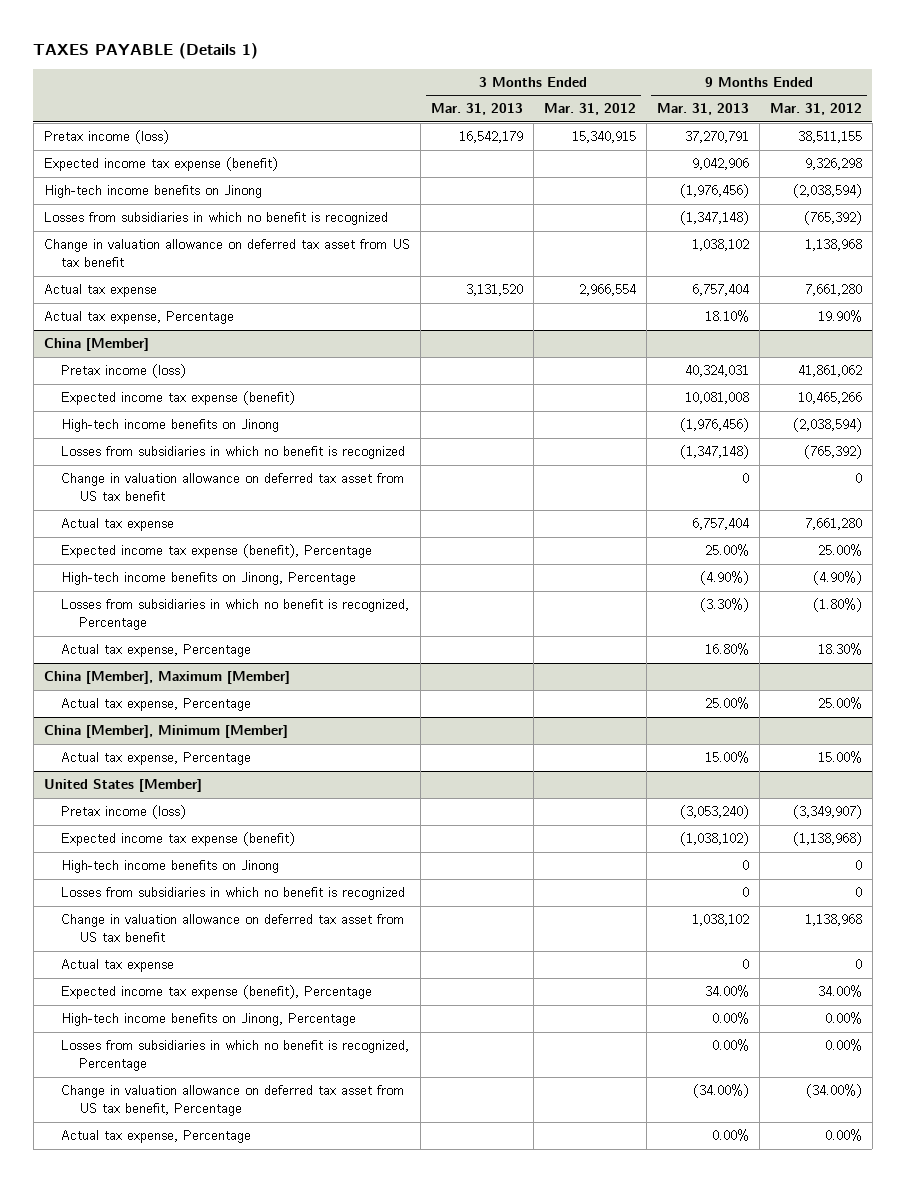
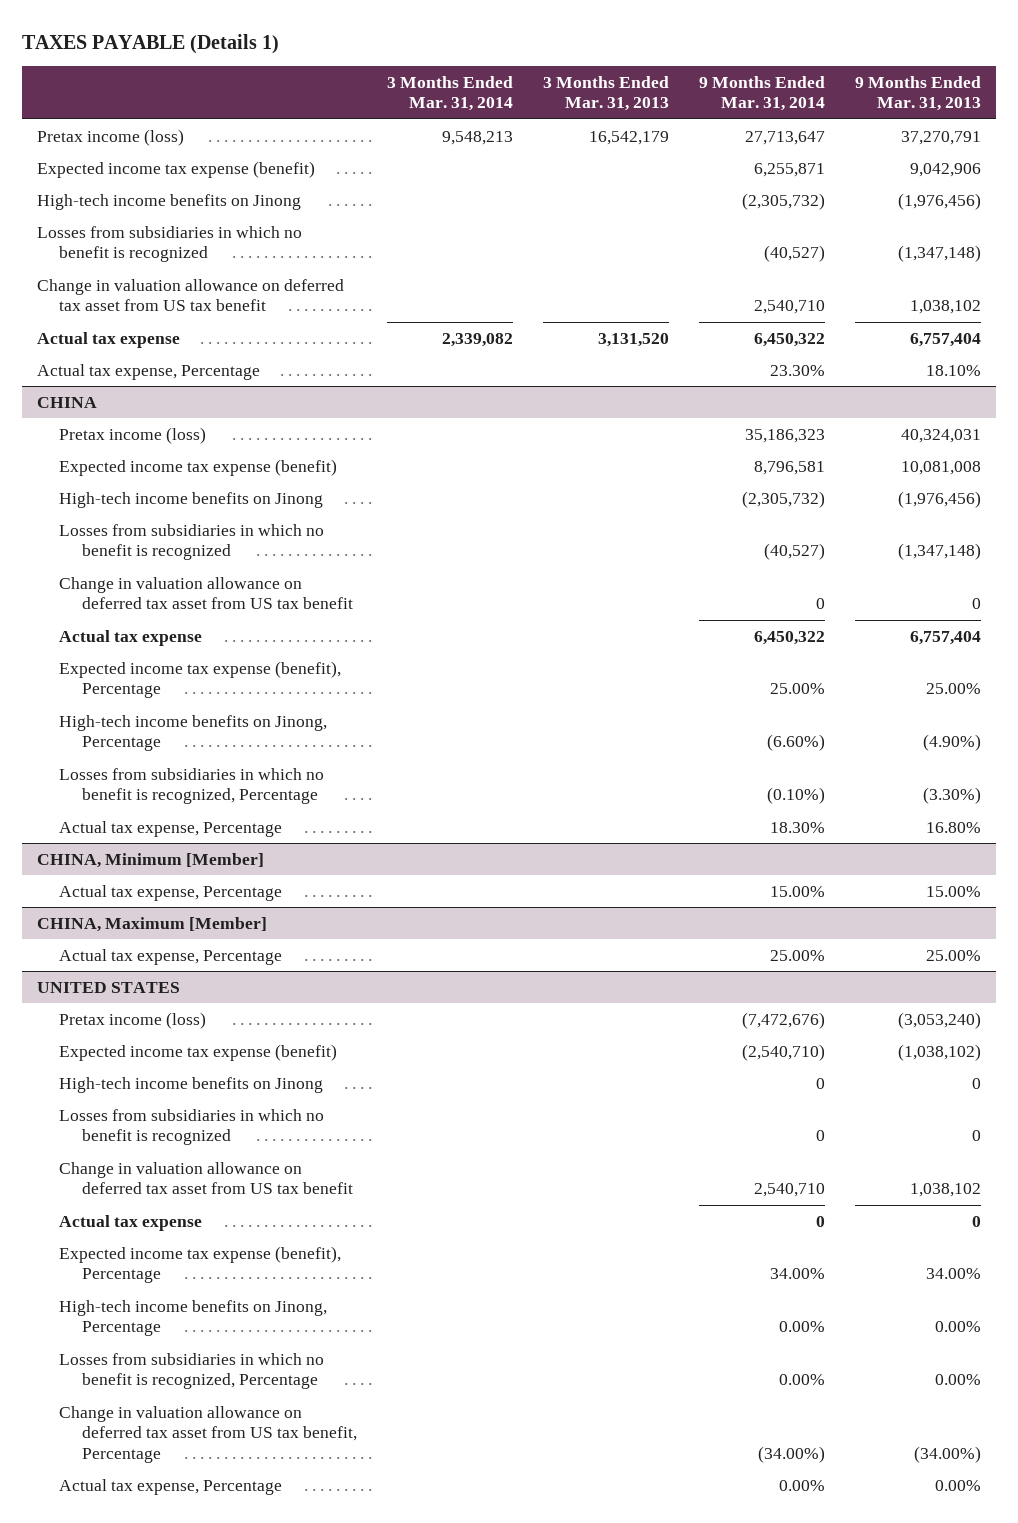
- | 3 Months Ended Mar. 31, 2013 | 3 Months Ended Mar. 31, 2012 | 9 Months Ended Mar. 31, 2013 | 9 Months Ended Mar. 31, 2012
+ | 3 Months Ended Mar. 31, 2014 | 3 Months Ended Mar. 31, 2013 | 9 Months Ended Mar. 31, 2014 | 9 Months Ended Mar. 31, 2013
- China [Member]
+ CHINA
- China [Member], Maximum [Member]
- Actual tax expense, Percentage | | | 25.00% | 25.00%
- China [Member], Minimum [Member]
+ CHINA, Minimum [Member]
- United States [Member]
+ CHINA, Maximum [Member]
+ Actual tax expense, Percentage | | | 25.00% | 25.00%
+ UNITED STATES

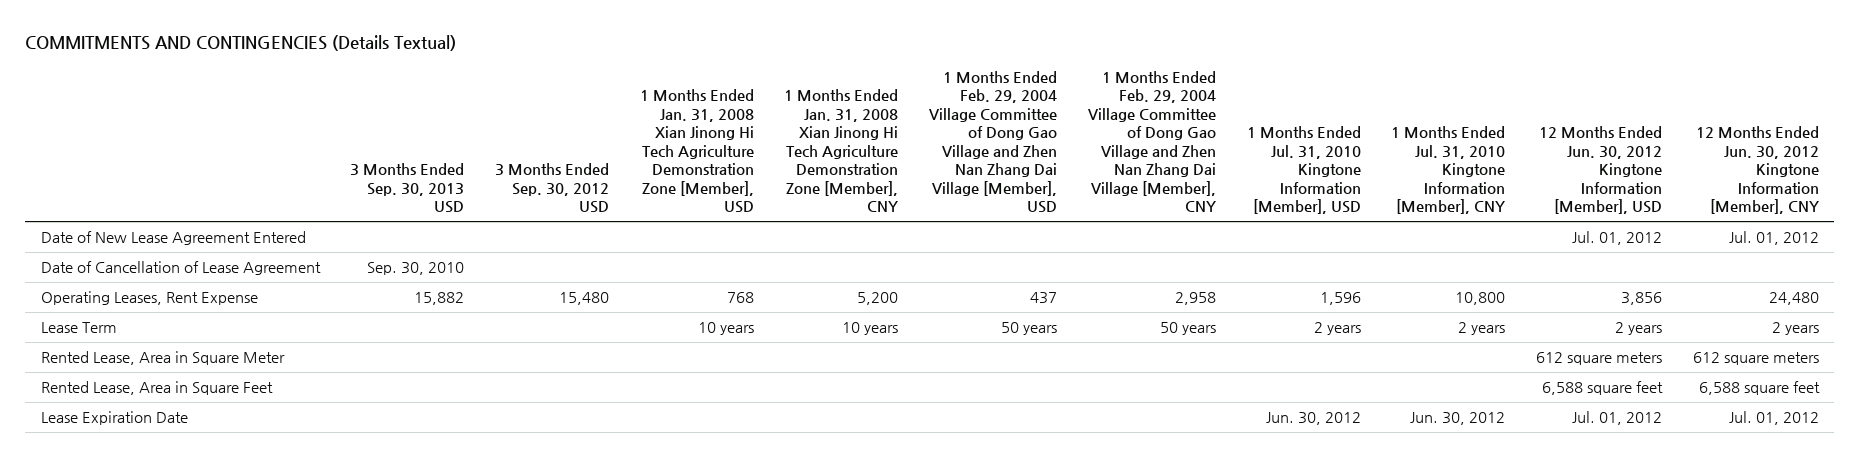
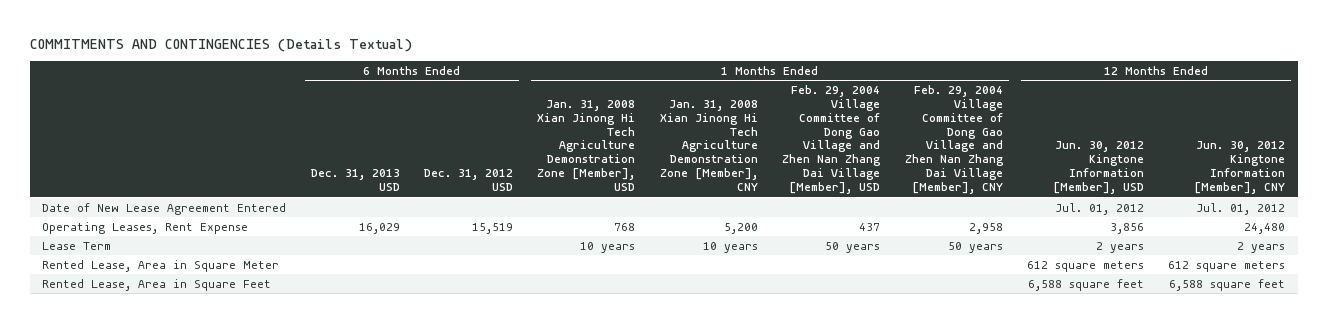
- | 3 Months Ended Sep. 30, 2013 USD | 3 Months Ended Sep. 30, 2012 USD | 1 Months Ended Jan. 31, 2008 Xian Jinong Hi Tech Agriculture Demonstration Zone [Member], USD | 1 Months Ended Jan. 31, 2008 Xian Jinong Hi Tech Agriculture Demonstration Zone [Member], CNY | 1 Months Ended Feb. 29, 2004 Village Committee of Dong Gao Village and Zhen Nan Zhang Dai Village [Member], USD | 1 Months Ended Feb. 29, 2004 Village Committee of Dong Gao Village and Zhen Nan Zhang Dai Village [Member], CNY | 1 Months Ended Jul. 31, 2010 Kingtone Information [Member], USD | 1 Months Ended Jul. 31, 2010 Kingtone Information [Member], CNY | 12 Months Ended Jun. 30, 2012 Kingtone Information [Member], USD | 12 Months Ended Jun. 30, 2012 Kingtone Information [Member], CNY
+ | 6 Months Ended Dec. 31, 2013 USD | 6 Months Ended Dec. 31, 2012 USD | 1 Months Ended Jan. 31, 2008 Xian Jinong Hi Tech Agriculture Demonstration Zone [Member], USD | 1 Months Ended Jan. 31, 2008 Xian Jinong Hi Tech Agriculture Demonstration Zone [Member], CNY | 1 Months Ended Feb. 29, 2004 Village Committee of Dong Gao Village and Zhen Nan Zhang Dai Village [Member], USD | 1 Months Ended Feb. 29, 2004 Village Committee of Dong Gao Village and Zhen Nan Zhang Dai Village [Member], CNY | 12 Months Ended Jun. 30, 2012 Kingtone Information [Member], USD | 12 Months Ended Jun. 30, 2012 Kingtone Information [Member], CNY
- Date of Cancellation of Lease Agreement | Sep. 30, 2010 | | | | | | | | |
- Lease Expiration Date | | | | | | | Jun. 30, 2012 | Jun. 30, 2012 | Jul. 01, 2012 | Jul. 01, 2012

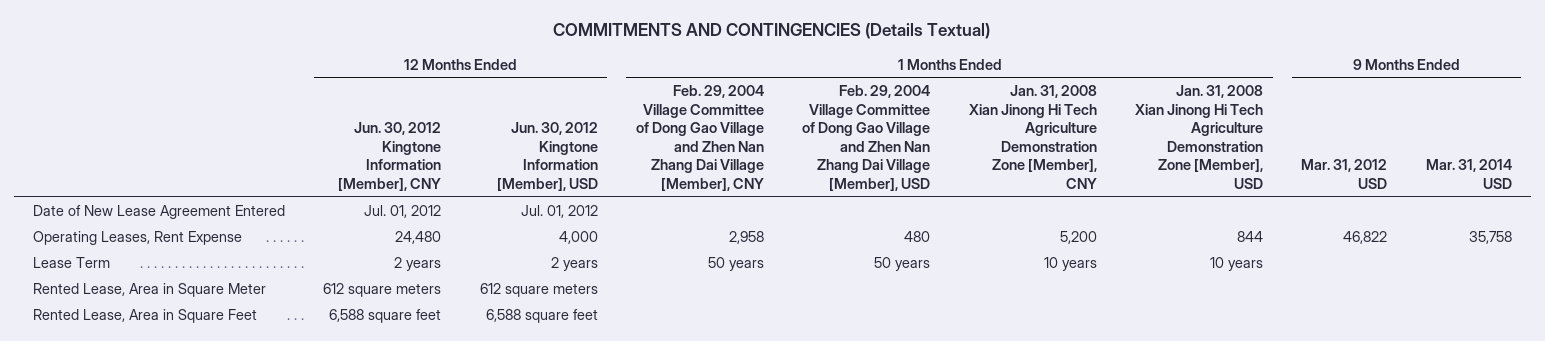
- | 6 Months Ended Dec. 31, 2013 USD | 6 Months Ended Dec. 31, 2012 USD | 1 Months Ended Jan. 31, 2008 Xian Jinong Hi Tech Agriculture Demonstration Zone [Member], USD | 1 Months Ended Jan. 31, 2008 Xian Jinong Hi Tech Agriculture Demonstration Zone [Member], CNY | 1 Months Ended Feb. 29, 2004 Village Committee of Dong Gao Village and Zhen Nan Zhang Dai Village [Member], USD | 1 Months Ended Feb. 29, 2004 Village Committee of Dong Gao Village and Zhen Nan Zhang Dai Village [Member], CNY | 12 Months Ended Jun. 30, 2012 Kingtone Information [Member], USD | 12 Months Ended Jun. 30, 2012 Kingtone Information [Member], CNY
+ | 12 Months Ended Jun. 30, 2012 Kingtone Information [Member], CNY | 12 Months Ended Jun. 30, 2012 Kingtone Information [Member], USD | 1 Months Ended Feb. 29, 2004 Village Committee of Dong Gao Village and Zhen Nan Zhang Dai Village [Member], CNY | 1 Months Ended Feb. 29, 2004 Village Committee of Dong Gao Village and Zhen Nan Zhang Dai Village [Member], USD | 1 Months Ended Jan. 31, 2008 Xian Jinong Hi Tech Agriculture Demonstration Zone [Member], CNY | 1 Months Ended Jan. 31, 2008 Xian Jinong Hi Tech Agriculture Demonstration Zone [Member], USD | 9 Months Ended Mar. 31, 2012 USD | 9 Months Ended Mar. 31, 2014 USD
- Operating Leases, Rent Expense | 16,029 | 15,519 | 768 | 5,200 | 437 | 2,958 | 3,856 | 24,480
+ Operating Leases, Rent Expense | 24,480 | 4,000 | 2,958 | 480 | 5,200 | 844 | 46,822 | 35,758

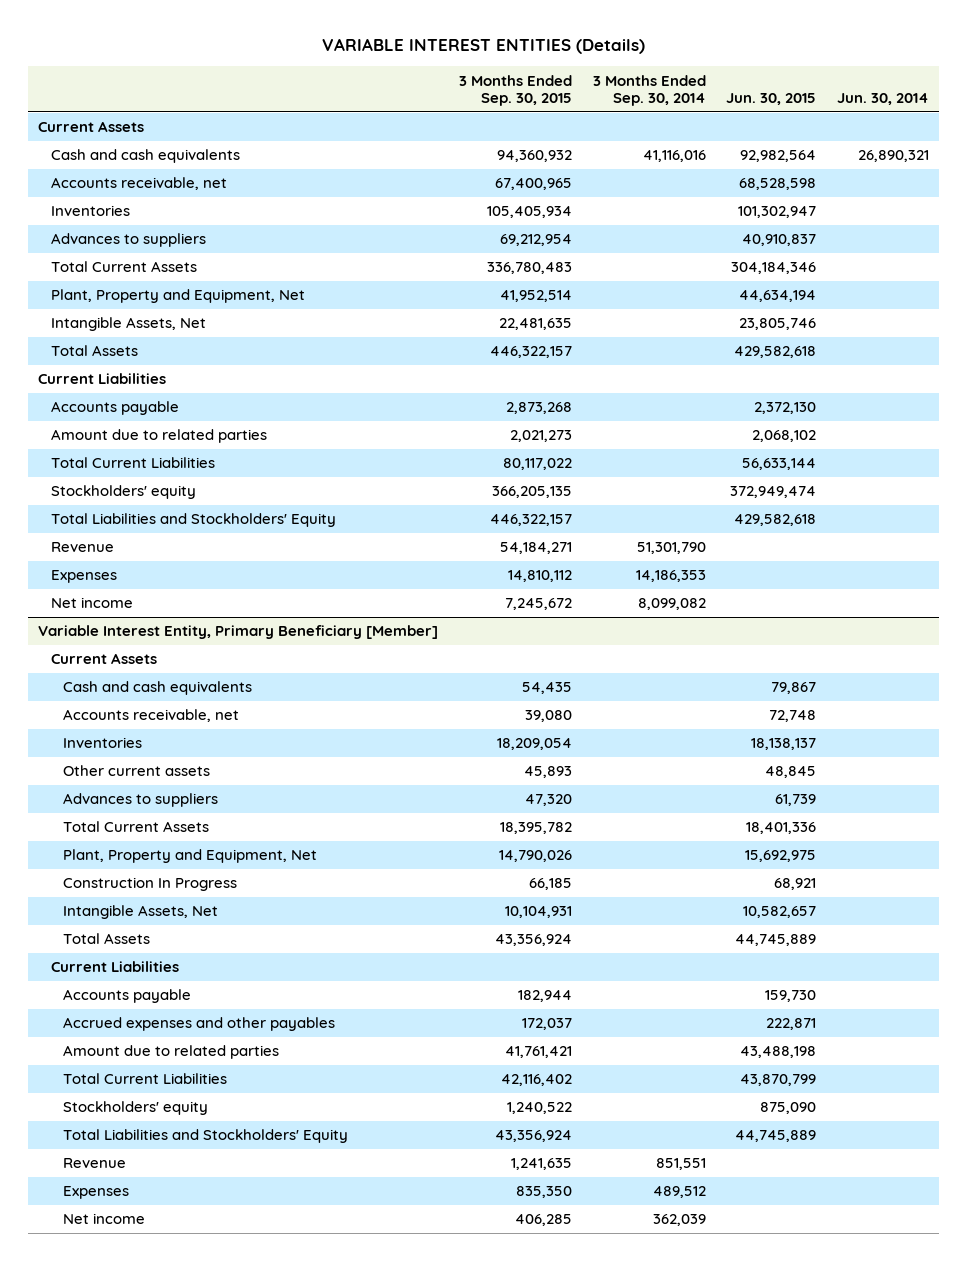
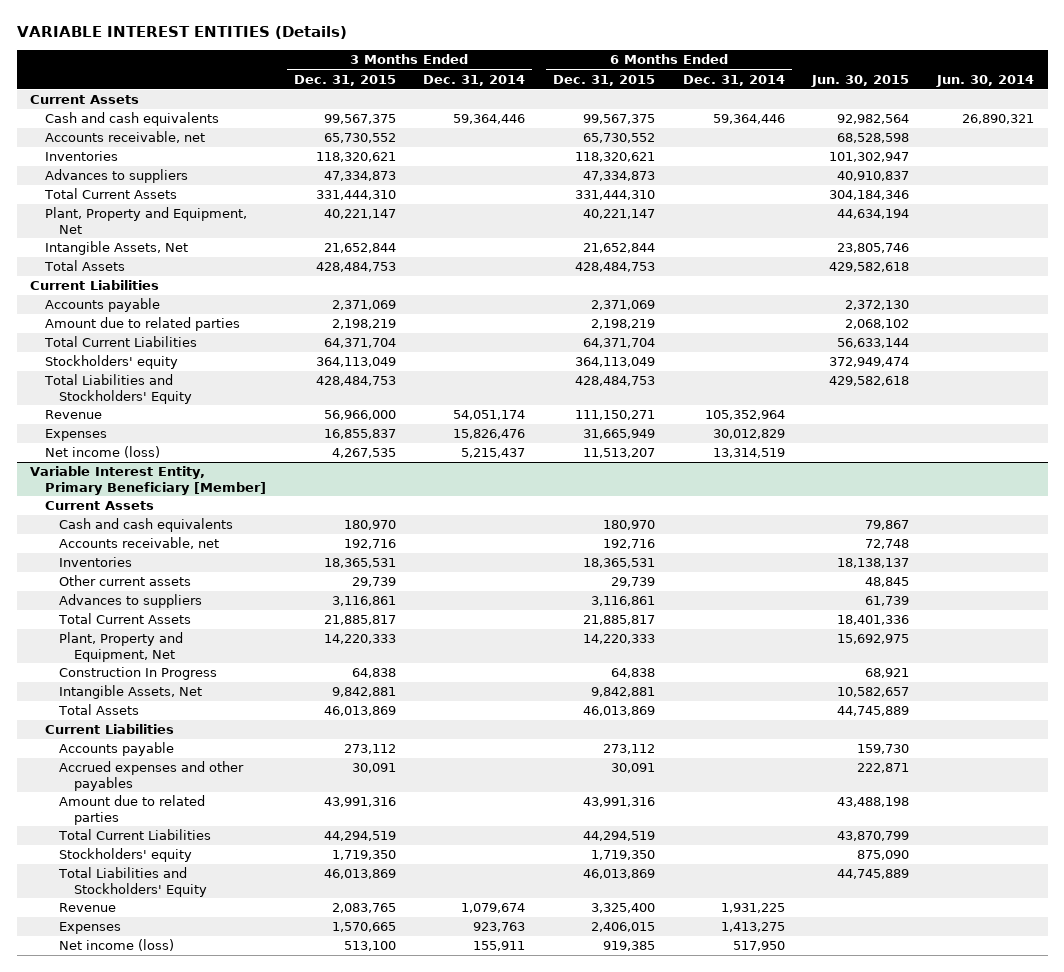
- | 3 Months Ended Sep. 30, 2015 | 3 Months Ended Sep. 30, 2014 | Jun. 30, 2015 | Jun. 30, 2014
+ | 3 Months Ended Dec. 31, 2015 | 3 Months Ended Dec. 31, 2014 | 6 Months Ended Dec. 31, 2015 | 6 Months Ended Dec. 31, 2014 | Jun. 30, 2015 | Jun. 30, 2014
- Net income | 7,245,672 | 8,099,082 | |
+ Net income (loss) | 4,267,535 | 5,215,437 | 11,513,207 | 13,314,519 | |
@ Variable Interest Entity, Primary Beneficiary [Member]
- Net income | 406,285 | 362,039 | |
+ Net income (loss) | 513,100 | 155,911 | 919,385 | 517,950 | |

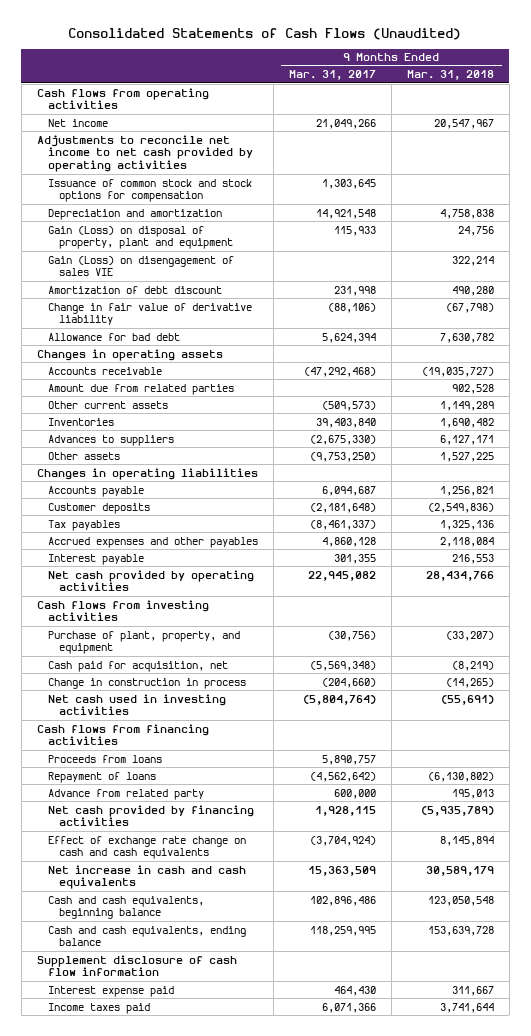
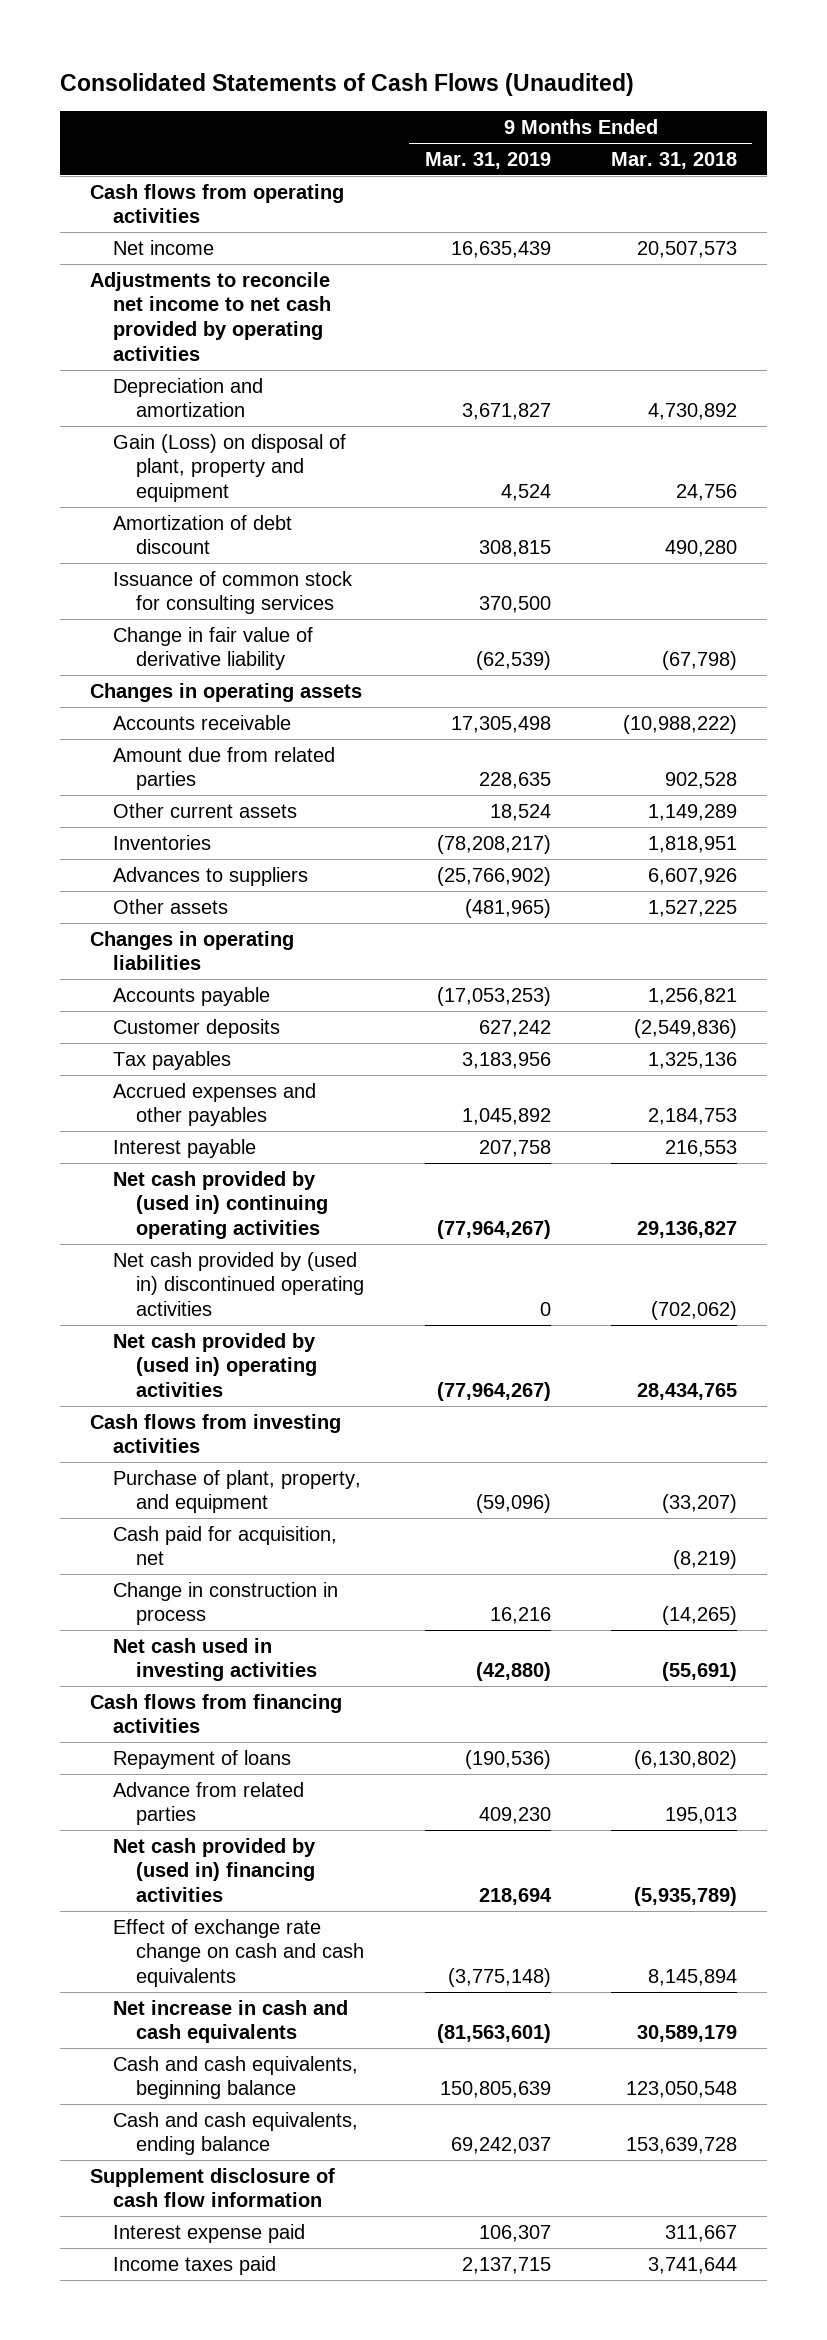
- | 9 Months Ended Mar. 31, 2017 | 9 Months Ended Mar. 31, 2018
+ | 9 Months Ended Mar. 31, 2019 | 9 Months Ended Mar. 31, 2018
- Net income | 21,049,266 | 20,547,967
+ Net income | 16,635,439 | 20,507,573
- Issuance of common stock and stock options for compensation | 1,303,645 |
- Depreciation and amortization | 14,921,548 | 4,758,838
- Gain (Loss) on disposal of property, plant and equipment | 115,933 | 24,756
- Gain (Loss) on disengagement of sales VIE | | 322,214
+ Depreciation and amortization | 3,671,827 | 4,730,892
+ Gain (Loss) on disposal of plant, property and equipment | 4,524 | 24,756
+ Issuance of common stock for consulting services | 370,500 |
- Allowance for bad debt | 5,624,394 | 7,630,782
- Accounts receivable | (47,292,468) | (19,035,727)
+ Accounts receivable | 17,305,498 | (10,988,222)
- Inventories | 39,403,840 | 1,690,482
- Advances to suppliers | (2,675,330) | 6,127,171
+ Inventories | (78,208,217) | 1,818,951
+ Advances to suppliers | (25,766,902) | 6,607,926
- Accrued expenses and other payables | 4,860,128 | 2,118,084
+ Accrued expenses and other payables | 1,045,892 | 2,184,753
- Net cash provided by operating activities | 22,945,082 | 28,434,766
+ Net cash provided by (used in) continuing operating activities | (77,964,267) | 29,136,827
+ Net cash provided by (used in) discontinued operating activities | 0 | (702,062)
+ Net cash provided by (used in) operating activities | (77,964,267) | 28,434,765
- Proceeds from loans | 5,890,757 |
- Advance from related party | 600,000 | 195,013
- Net cash provided by financing activities | 1,928,115 | (5,935,789)
+ Advance from related parties | 409,230 | 195,013
+ Net cash provided by (used in) financing activities | 218,694 | (5,935,789)

